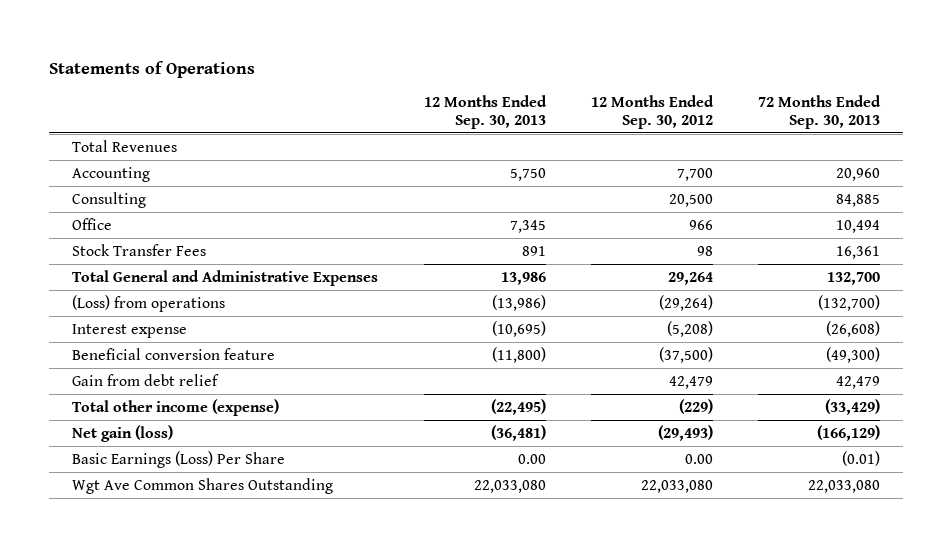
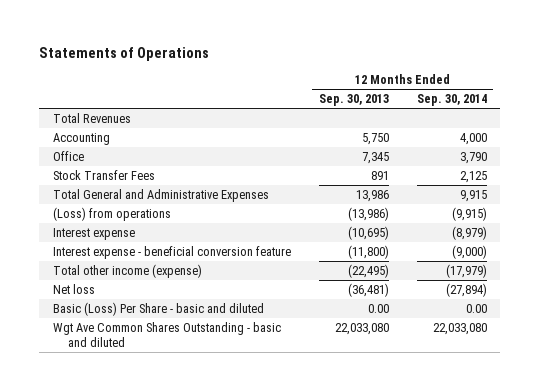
- | 12 Months Ended Sep. 30, 2013 | 12 Months Ended Sep. 30, 2012 | 72 Months Ended Sep. 30, 2013
+ | 12 Months Ended Sep. 30, 2013 | 12 Months Ended Sep. 30, 2014
- Consulting | | 20,500 | 84,885
- Beneficial conversion feature | (11,800) | (37,500) | (49,300)
- Gain from debt relief | | 42,479 | 42,479
+ Interest expense - beneficial conversion feature | (11,800) | (9,000)
- Net gain (loss) | (36,481) | (29,493) | (166,129)
- Basic Earnings (Loss) Per Share | 0.00 | 0.00 | (0.01)
- Wgt Ave Common Shares Outstanding | 22,033,080 | 22,033,080 | 22,033,080
+ Net loss | (36,481) | (27,894)
+ Basic (Loss) Per Share - basic and diluted | 0.00 | 0.00
+ Wgt Ave Common Shares Outstanding - basic and diluted | 22,033,080 | 22,033,080

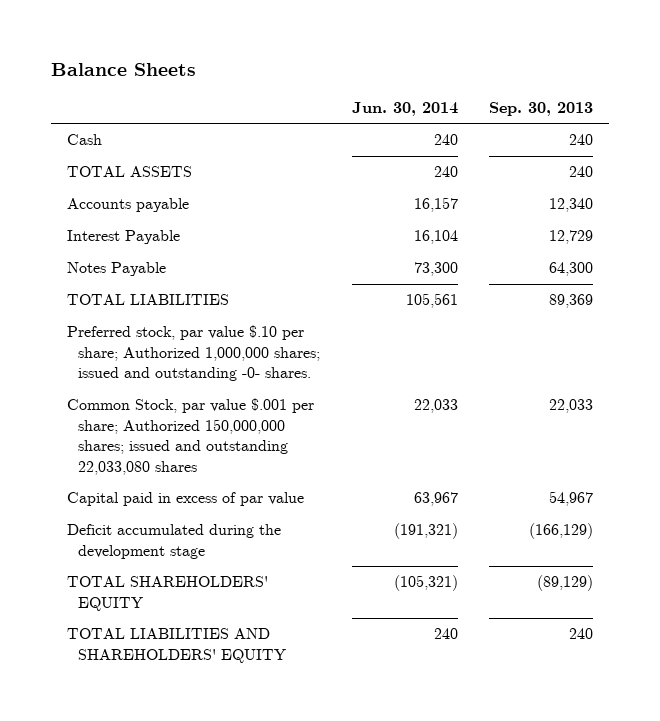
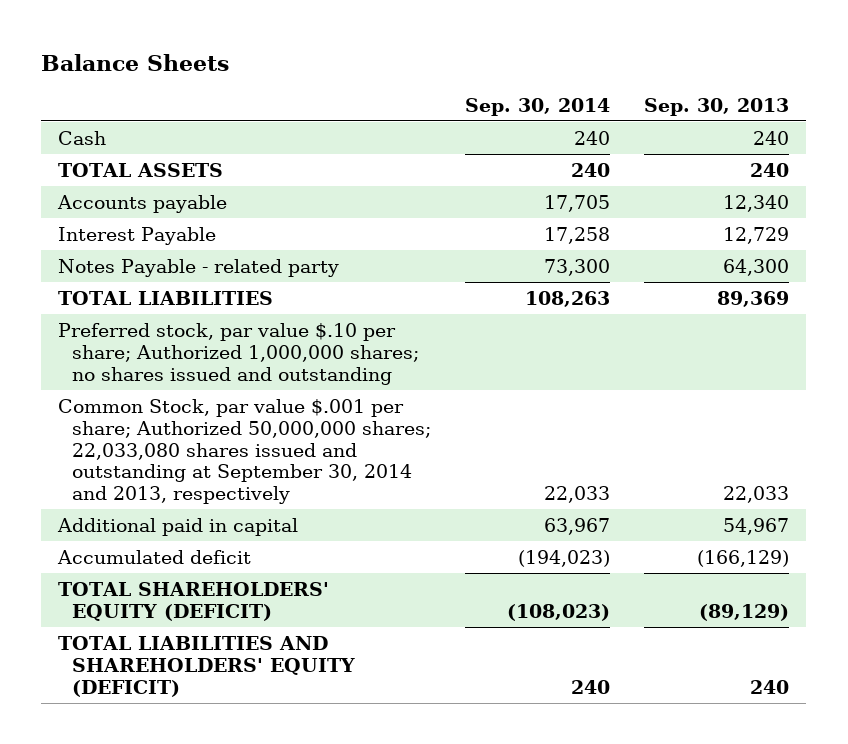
- | Jun. 30, 2014 | Sep. 30, 2013
+ | Sep. 30, 2014 | Sep. 30, 2013
- Notes Payable | 73,300 | 64,300
+ Notes Payable - related party | 73,300 | 64,300
- Preferred stock, par value $.10 per share; Authorized 1,000,000 shares; issued and outstanding -0- shares.
- Common Stock, par value $.001 per share; Authorized 150,000,000 shares; issued and outstanding 22,033,080 shares | 22,033 | 22,033
- Capital paid in excess of par value | 63,967 | 54,967
- Deficit accumulated during the development stage | (191,321) | (166,129)
- TOTAL SHAREHOLDERS' EQUITY | (105,321) | (89,129)
- TOTAL LIABILITIES AND SHAREHOLDERS' EQUITY | 240 | 240
+ Preferred stock, par value $.10 per share; Authorized 1,000,000 shares; no shares issued and outstanding
+ Common Stock, par value $.001 per share; Authorized 50,000,000 shares; 22,033,080 shares issued and outstanding at September 30, 2014 and 2013, respectively | 22,033 | 22,033
+ Additional paid in capital | 63,967 | 54,967
+ Accumulated deficit | (194,023) | (166,129)
+ TOTAL SHAREHOLDERS' EQUITY (DEFICIT) | (108,023) | (89,129)
+ TOTAL LIABILITIES AND SHAREHOLDERS' EQUITY (DEFICIT) | 240 | 240

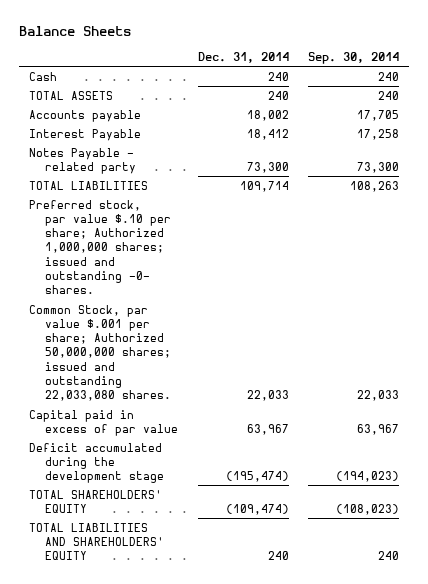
- | Sep. 30, 2014 | Sep. 30, 2013
+ | Dec. 31, 2014 | Sep. 30, 2014
- Preferred stock, par value $.10 per share; Authorized 1,000,000 shares; no shares issued and outstanding
- Common Stock, par value $.001 per share; Authorized 50,000,000 shares; 22,033,080 shares issued and outstanding at September 30, 2014 and 2013, respectively | 22,033 | 22,033
- Additional paid in capital | 63,967 | 54,967
- Accumulated deficit | (194,023) | (166,129)
- TOTAL SHAREHOLDERS' EQUITY (DEFICIT) | (108,023) | (89,129)
- TOTAL LIABILITIES AND SHAREHOLDERS' EQUITY (DEFICIT) | 240 | 240
+ Preferred stock, par value $.10 per share; Authorized 1,000,000 shares; issued and outstanding -0- shares.
+ Common Stock, par value $.001 per share; Authorized 50,000,000 shares; issued and outstanding 22,033,080 shares. | 22,033 | 22,033
+ Capital paid in excess of par value | 63,967 | 63,967
+ Deficit accumulated during the development stage | (195,474) | (194,023)
+ TOTAL SHAREHOLDERS' EQUITY | (109,474) | (108,023)
+ TOTAL LIABILITIES AND SHAREHOLDERS' EQUITY | 240 | 240

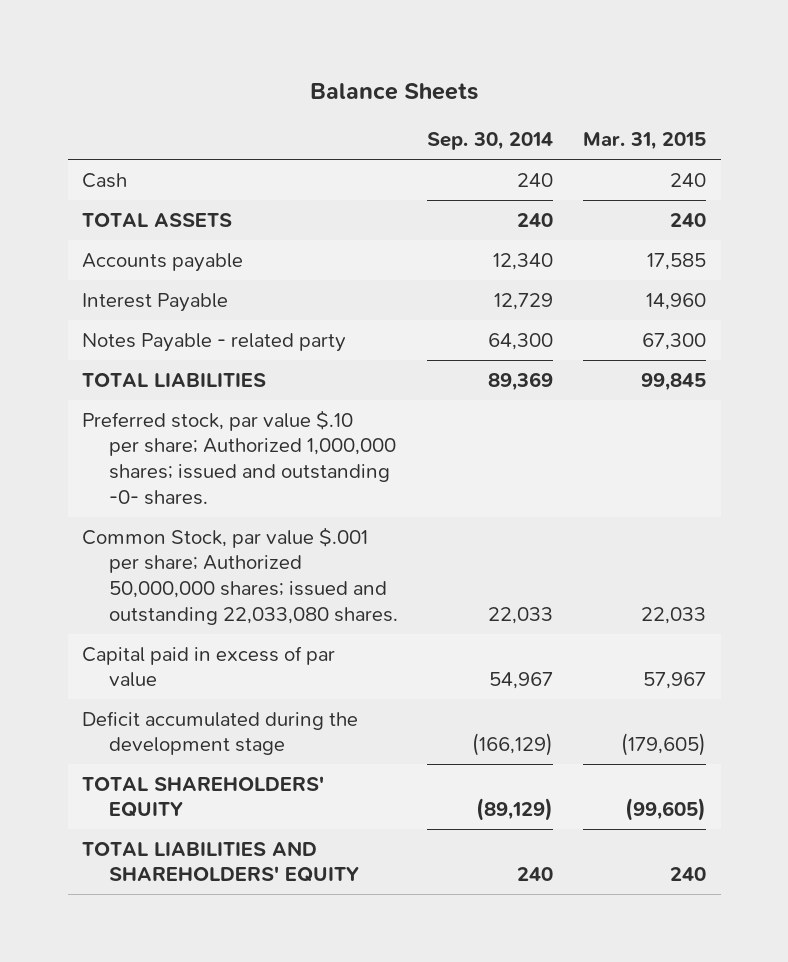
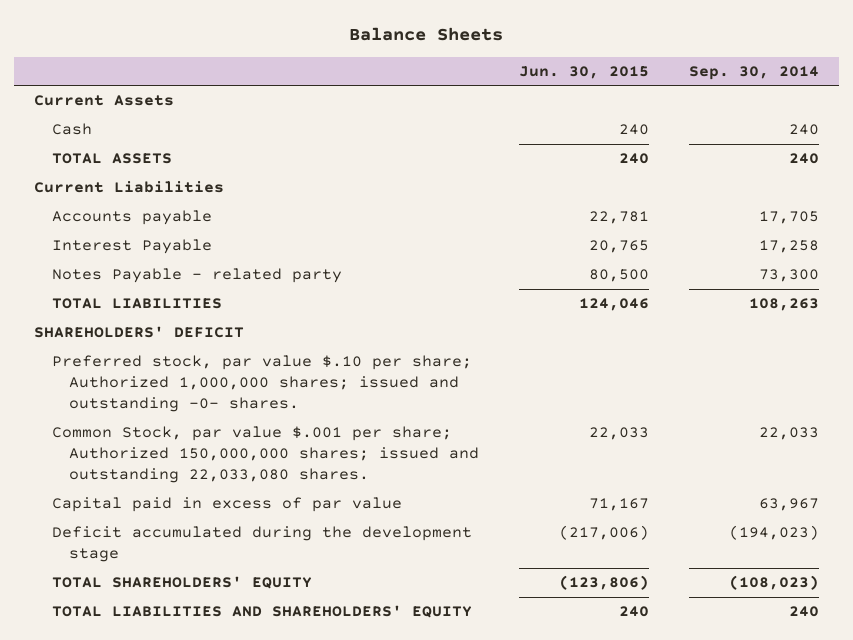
- | Sep. 30, 2014 | Mar. 31, 2015
+ | Jun. 30, 2015 | Sep. 30, 2014
+ Current Assets
- Accounts payable | 12,340 | 17,585
- Interest Payable | 12,729 | 14,960
- Notes Payable - related party | 64,300 | 67,300
- TOTAL LIABILITIES | 89,369 | 99,845
+ Current Liabilities
+ Accounts payable | 22,781 | 17,705
+ Interest Payable | 20,765 | 17,258
+ Notes Payable - related party | 80,500 | 73,300
+ TOTAL LIABILITIES | 124,046 | 108,263
+ SHAREHOLDERS' DEFICIT
- Common Stock, par value $.001 per share; Authorized 50,000,000 shares; issued and outstanding 22,033,080 shares. | 22,033 | 22,033
- Capital paid in excess of par value | 54,967 | 57,967
- Deficit accumulated during the development stage | (166,129) | (179,605)
- TOTAL SHAREHOLDERS' EQUITY | (89,129) | (99,605)
+ Common Stock, par value $.001 per share; Authorized 150,000,000 shares; issued and outstanding 22,033,080 shares. | 22,033 | 22,033
+ Capital paid in excess of par value | 71,167 | 63,967
+ Deficit accumulated during the development stage | (217,006) | (194,023)
+ TOTAL SHAREHOLDERS' EQUITY | (123,806) | (108,023)

